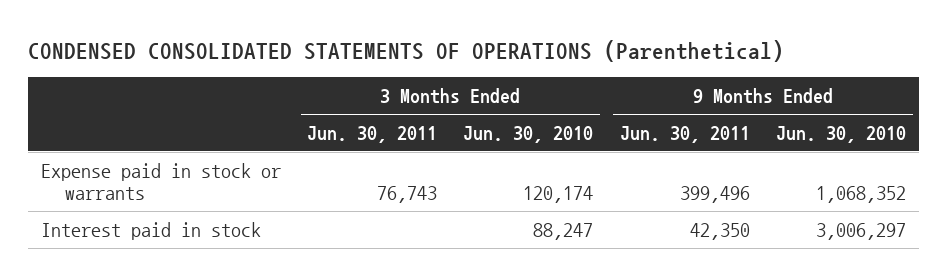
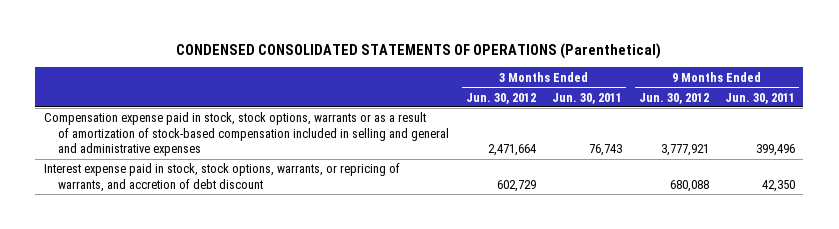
- | 3 Months Ended Jun. 30, 2011 | 3 Months Ended Jun. 30, 2010 | 9 Months Ended Jun. 30, 2011 | 9 Months Ended Jun. 30, 2010
+ | 3 Months Ended Jun. 30, 2012 | 3 Months Ended Jun. 30, 2011 | 9 Months Ended Jun. 30, 2012 | 9 Months Ended Jun. 30, 2011
- Expense paid in stock or warrants | 76,743 | 120,174 | 399,496 | 1,068,352
- Interest paid in stock | | 88,247 | 42,350 | 3,006,297
+ Compensation expense paid in stock, stock options, warrants or as a result of amortization of stock-based compensation included in selling and general and administrative expenses | 2,471,664 | 76,743 | 3,777,921 | 399,496
+ Interest expense paid in stock, stock options, warrants, or repricing of warrants, and accretion of debt discount | 602,729 | | 680,088 | 42,350

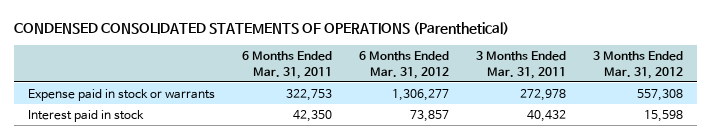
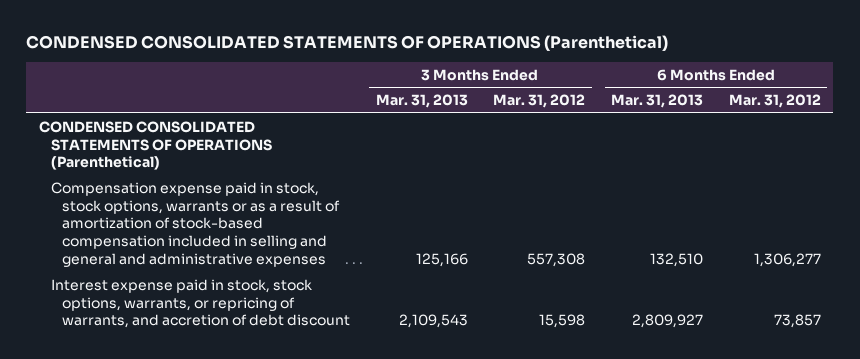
- | 6 Months Ended Mar. 31, 2011 | 6 Months Ended Mar. 31, 2012 | 3 Months Ended Mar. 31, 2011 | 3 Months Ended Mar. 31, 2012
+ | 3 Months Ended Mar. 31, 2013 | 3 Months Ended Mar. 31, 2012 | 6 Months Ended Mar. 31, 2013 | 6 Months Ended Mar. 31, 2012
- Expense paid in stock or warrants | 322,753 | 1,306,277 | 272,978 | 557,308
- Interest paid in stock | 42,350 | 73,857 | 40,432 | 15,598
+ CONDENSED CONSOLIDATED STATEMENTS OF OPERATIONS (Parenthetical)
+ Compensation expense paid in stock, stock options, warrants or as a result of amortization of stock-based compensation included in selling and general and administrative expenses | 125,166 | 557,308 | 132,510 | 1,306,277
+ Interest expense paid in stock, stock options, warrants, or repricing of warrants, and accretion of debt discount | 2,109,543 | 15,598 | 2,809,927 | 73,857

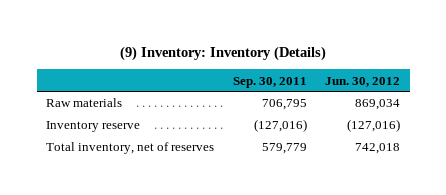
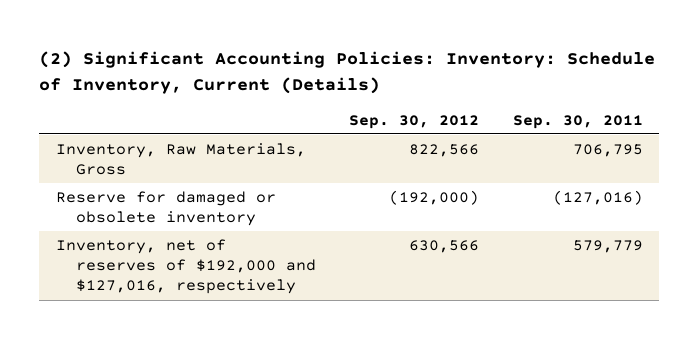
- (9) Inventory: Inventory (Details)
+ (2) Significant Accounting Policies: Inventory: Schedule of Inventory, Current (Details)
- | Sep. 30, 2011 | Jun. 30, 2012
+ | Sep. 30, 2012 | Sep. 30, 2011
- Raw materials | 706,795 | 869,034
- Inventory reserve | (127,016) | (127,016)
- Total inventory, net of reserves | 579,779 | 742,018
+ Inventory, Raw Materials, Gross | 822,566 | 706,795
+ Reserve for damaged or obsolete inventory | (192,000) | (127,016)
+ Inventory, net of reserves of $192,000 and $127,016, respectively | 630,566 | 579,779

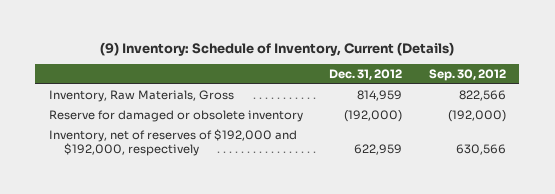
- (2) Significant Accounting Policies: Inventory: Schedule of Inventory, Current (Details)
+ (9) Inventory: Schedule of Inventory, Current (Details)
- | Sep. 30, 2012 | Sep. 30, 2011
+ | Dec. 31, 2012 | Sep. 30, 2012
- Inventory, net of reserves of $192,000 and $127,016, respectively | 630,566 | 579,779
+ Inventory, net of reserves of $192,000 and $192,000, respectively | 622,959 | 630,566

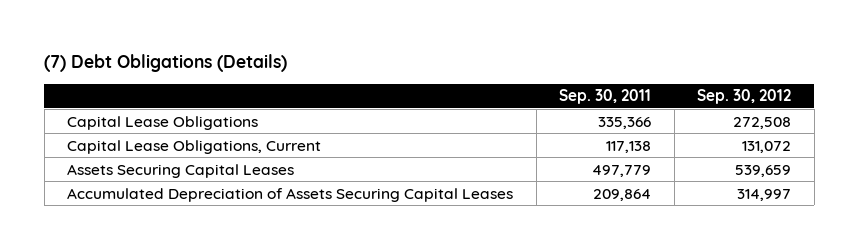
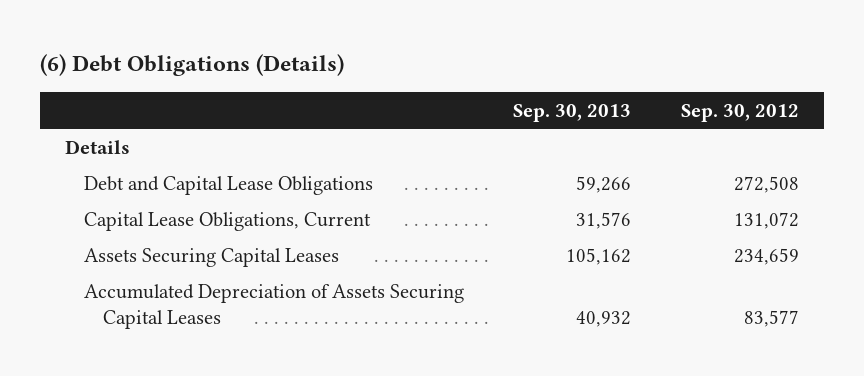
- (7) Debt Obligations (Details)
+ (6) Debt Obligations (Details)
- | Sep. 30, 2011 | Sep. 30, 2012
+ | Sep. 30, 2013 | Sep. 30, 2012
- Capital Lease Obligations | 335,366 | 272,508
+ Details
+ Debt and Capital Lease Obligations | 59,266 | 272,508
- Assets Securing Capital Leases | 497,779 | 539,659
- Accumulated Depreciation of Assets Securing Capital Leases | 209,864 | 314,997
+ Assets Securing Capital Leases | 105,162 | 234,659
+ Accumulated Depreciation of Assets Securing Capital Leases | 40,932 | 83,577

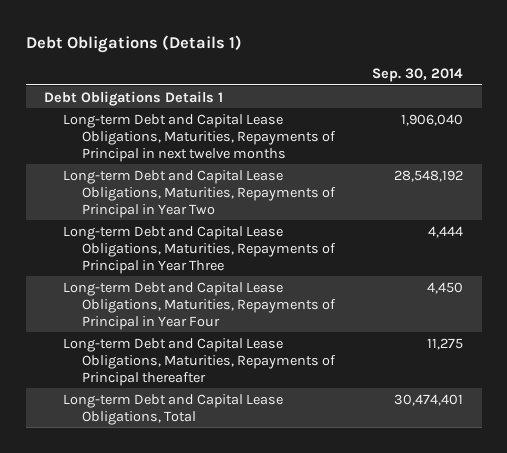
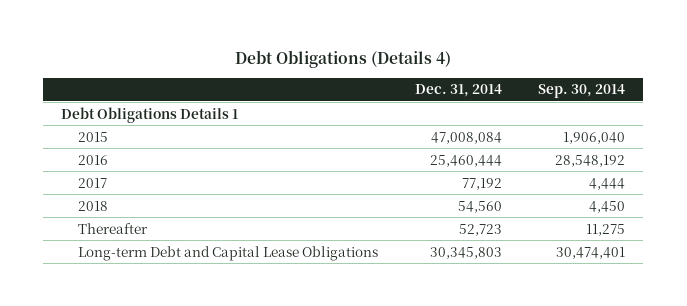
- Debt Obligations (Details 1)
+ Debt Obligations (Details 4)
- | Sep. 30, 2014
+ | Dec. 31, 2014 | Sep. 30, 2014
- Long-term Debt and Capital Lease Obligations, Maturities, Repayments of Principal in next twelve months | 1,906,040
- Long-term Debt and Capital Lease Obligations, Maturities, Repayments of Principal in Year Two | 28,548,192
- Long-term Debt and Capital Lease Obligations, Maturities, Repayments of Principal in Year Three | 4,444
- Long-term Debt and Capital Lease Obligations, Maturities, Repayments of Principal in Year Four | 4,450
- Long-term Debt and Capital Lease Obligations, Maturities, Repayments of Principal thereafter | 11,275
- Long-term Debt and Capital Lease Obligations, Total | 30,474,401
+ 2015 | 47,008,084 | 1,906,040
+ 2016 | 25,460,444 | 28,548,192
+ 2017 | 77,192 | 4,444
+ 2018 | 54,560 | 4,450
+ Thereafter | 52,723 | 11,275
+ Long-term Debt and Capital Lease Obligations | 30,345,803 | 30,474,401

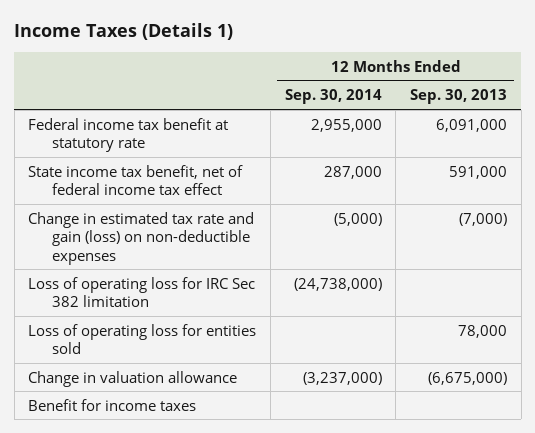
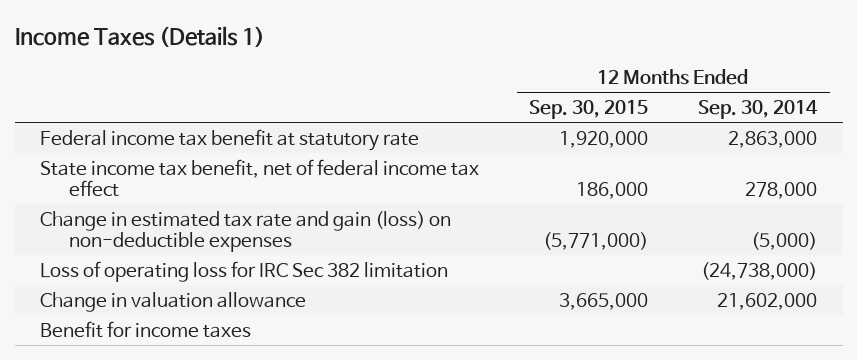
- | 12 Months Ended Sep. 30, 2014 | 12 Months Ended Sep. 30, 2013
+ | 12 Months Ended Sep. 30, 2015 | 12 Months Ended Sep. 30, 2014
- Federal income tax benefit at statutory rate | 2,955,000 | 6,091,000
- State income tax benefit, net of federal income tax effect | 287,000 | 591,000
+ Federal income tax benefit at statutory rate | 1,920,000 | 2,863,000
+ State income tax benefit, net of federal income tax effect | 186,000 | 278,000
- Loss of operating loss for entities sold | | 78,000
- Change in valuation allowance | (3,237,000) | (6,675,000)
+ Change in valuation allowance | 3,665,000 | 21,602,000

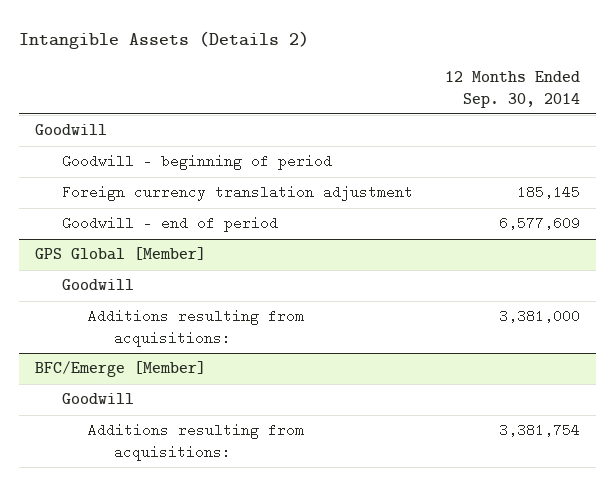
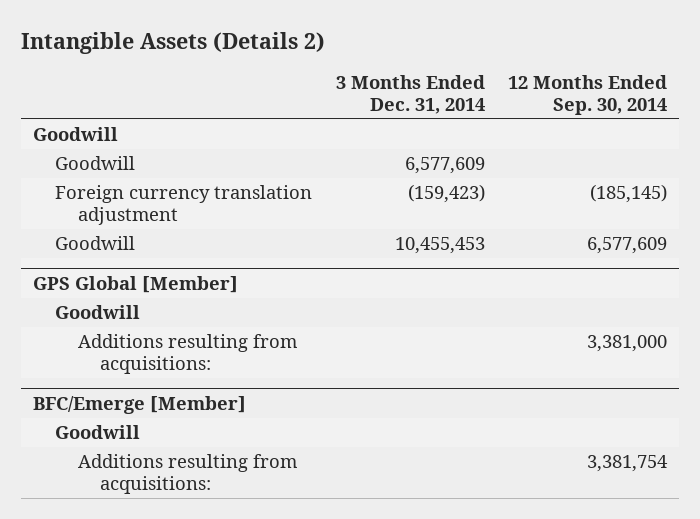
- | 12 Months Ended Sep. 30, 2014
+ | 3 Months Ended Dec. 31, 2014 | 12 Months Ended Sep. 30, 2014
- Goodwill - beginning of period
- Foreign currency translation adjustment | 185,145
- Goodwill - end of period | 6,577,609
+ Goodwill | 6,577,609 |
+ Foreign currency translation adjustment | (159,423) | (185,145)
+ Goodwill | 10,455,453 | 6,577,609

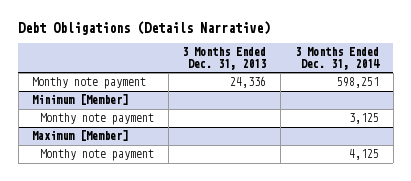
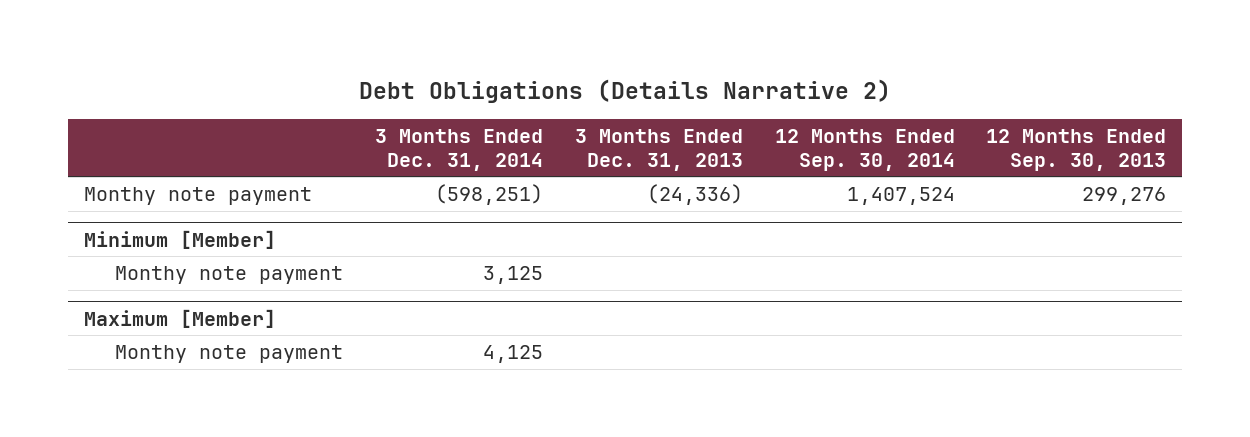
- Debt Obligations (Details Narrative)
+ Debt Obligations (Details Narrative 2)
- | 3 Months Ended Dec. 31, 2013 | 3 Months Ended Dec. 31, 2014
+ | 3 Months Ended Dec. 31, 2014 | 3 Months Ended Dec. 31, 2013 | 12 Months Ended Sep. 30, 2014 | 12 Months Ended Sep. 30, 2013
- Monthy note payment | 24,336 | 598,251
+ Monthy note payment | (598,251) | (24,336) | 1,407,524 | 299,276

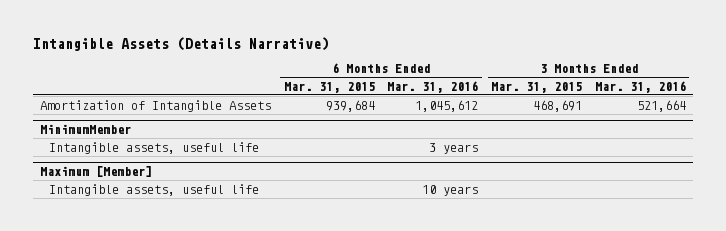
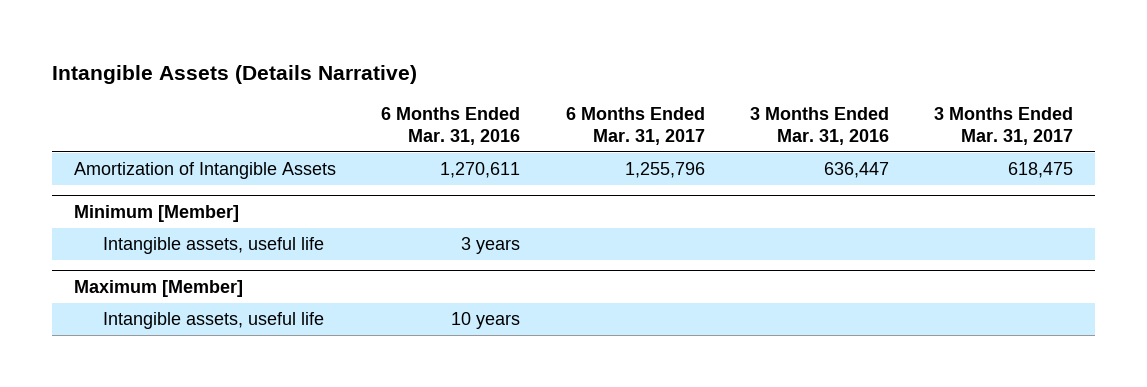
- | 6 Months Ended Mar. 31, 2015 | 6 Months Ended Mar. 31, 2016 | 3 Months Ended Mar. 31, 2015 | 3 Months Ended Mar. 31, 2016
+ | 6 Months Ended Mar. 31, 2016 | 6 Months Ended Mar. 31, 2017 | 3 Months Ended Mar. 31, 2016 | 3 Months Ended Mar. 31, 2017
- Amortization of Intangible Assets | 939,684 | 1,045,612 | 468,691 | 521,664
- MinimumMember
+ Amortization of Intangible Assets | 1,270,611 | 1,255,796 | 636,447 | 618,475
+ Minimum [Member]

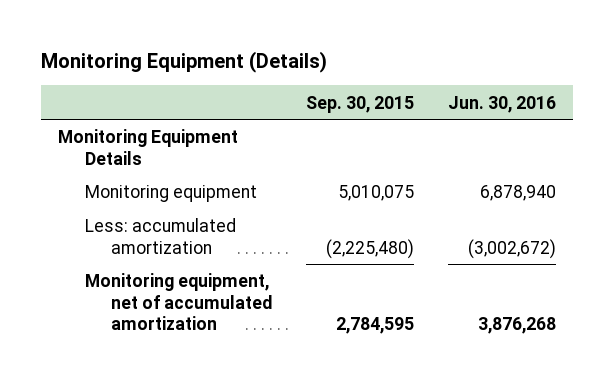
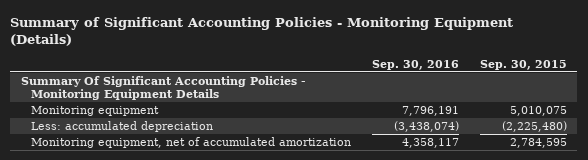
- Monitoring Equipment (Details)
+ Summary of Significant Accounting Policies - Monitoring Equipment (Details)
- | Sep. 30, 2015 | Jun. 30, 2016
+ | Sep. 30, 2016 | Sep. 30, 2015
- Monitoring Equipment Details
+ Summary Of Significant Accounting Policies - Monitoring Equipment Details
- Less: accumulated amortization | (2,225,480) | (3,002,672)
+ Less: accumulated depreciation | (3,438,074) | (2,225,480)

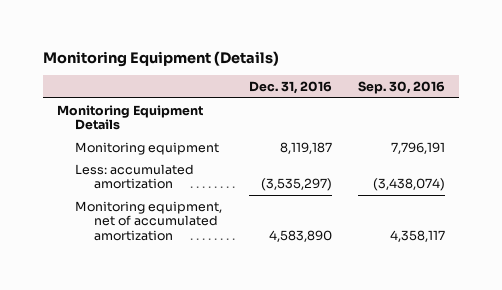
- Summary of Significant Accounting Policies - Monitoring Equipment (Details)
+ Monitoring Equipment (Details)
- | Sep. 30, 2016 | Sep. 30, 2015
+ | Dec. 31, 2016 | Sep. 30, 2016
- Summary Of Significant Accounting Policies - Monitoring Equipment Details
+ Monitoring Equipment Details
- Less: accumulated depreciation | (3,438,074) | (2,225,480)
+ Less: accumulated amortization | (3,535,297) | (3,438,074)

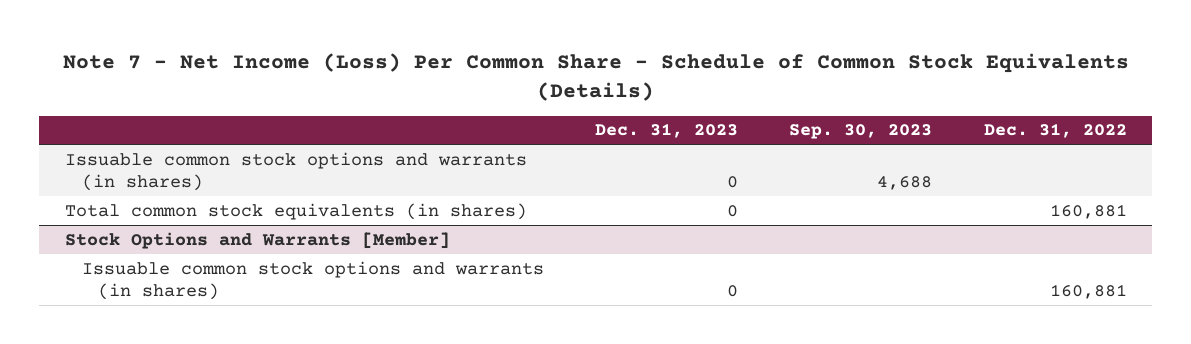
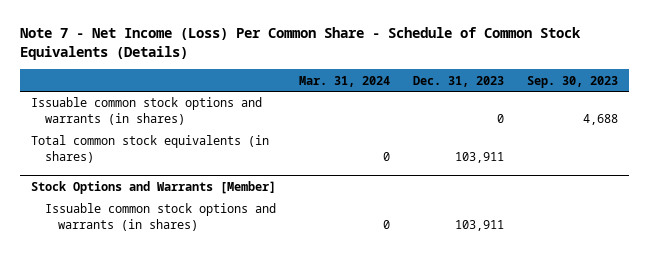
- | Dec. 31, 2023 | Sep. 30, 2023 | Dec. 31, 2022
+ | Mar. 31, 2024 | Dec. 31, 2023 | Sep. 30, 2023
- Total common stock equivalents (in shares) | 0 | | 160,881
+ Total common stock equivalents (in shares) | 0 | 103,911 |
@ Stock Options and Warrants [Member]
- Issuable common stock options and warrants (in shares) | 0 | | 160,881
+ Issuable common stock options and warrants (in shares) | 0 | 103,911 |

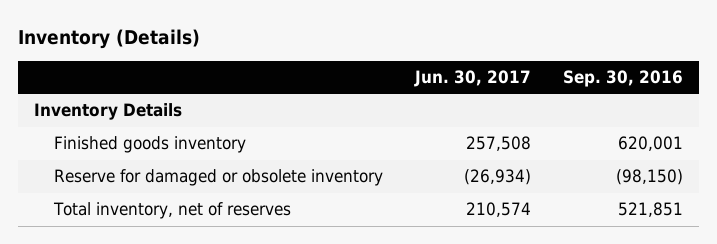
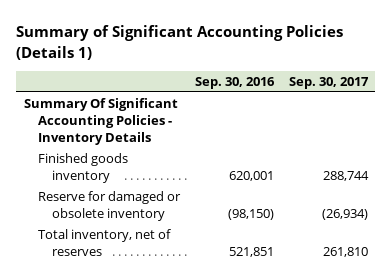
- Inventory (Details)
+ Summary of Significant Accounting Policies (Details 1)
- | Jun. 30, 2017 | Sep. 30, 2016
+ | Sep. 30, 2016 | Sep. 30, 2017
- Inventory Details
+ Summary Of Significant Accounting Policies - Inventory Details

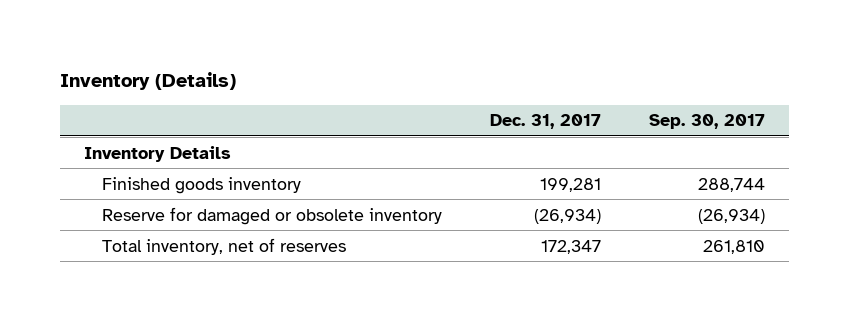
- Summary of Significant Accounting Policies (Details 1)
+ Inventory (Details)
- | Sep. 30, 2016 | Sep. 30, 2017
+ | Dec. 31, 2017 | Sep. 30, 2017
- Summary Of Significant Accounting Policies - Inventory Details
+ Inventory Details

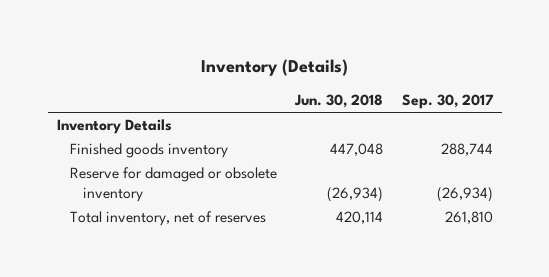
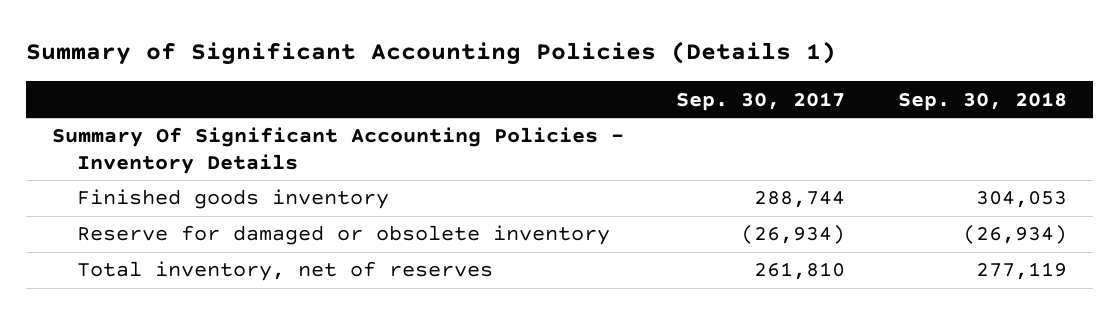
- Inventory (Details)
+ Summary of Significant Accounting Policies (Details 1)
- | Jun. 30, 2018 | Sep. 30, 2017
+ | Sep. 30, 2017 | Sep. 30, 2018
- Inventory Details
+ Summary Of Significant Accounting Policies - Inventory Details

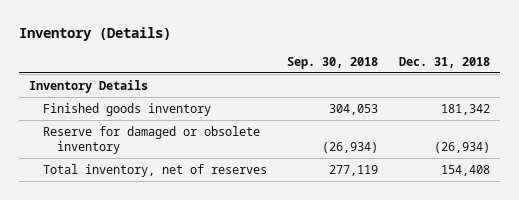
- Summary of Significant Accounting Policies (Details 1)
+ Inventory (Details)
- | Sep. 30, 2017 | Sep. 30, 2018
+ | Sep. 30, 2018 | Dec. 31, 2018
- Summary Of Significant Accounting Policies - Inventory Details
+ Inventory Details

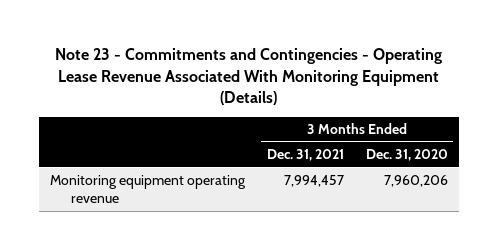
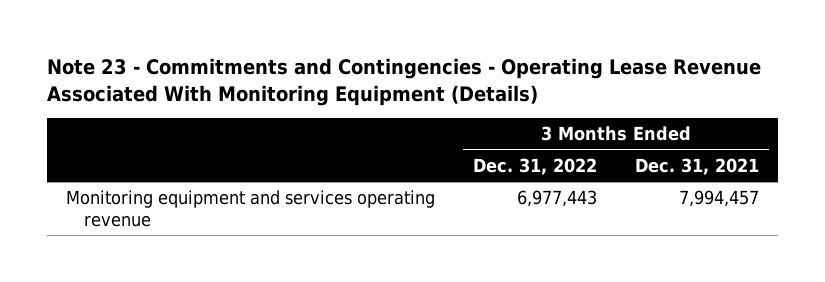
- | 3 Months Ended Dec. 31, 2021 | 3 Months Ended Dec. 31, 2020
+ | 3 Months Ended Dec. 31, 2022 | 3 Months Ended Dec. 31, 2021
- Monitoring equipment operating revenue | 7,994,457 | 7,960,206
+ Monitoring equipment and services operating revenue | 6,977,443 | 7,994,457

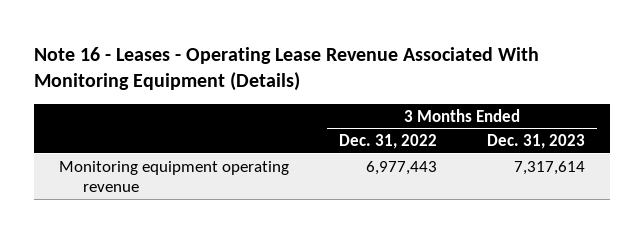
- Note 23 - Commitments and Contingencies - Operating Lease Revenue Associated With Monitoring Equipment (Details)
+ Note 16 - Leases - Operating Lease Revenue Associated With Monitoring Equipment (Details)
- | 3 Months Ended Dec. 31, 2022 | 3 Months Ended Dec. 31, 2021
+ | 3 Months Ended Dec. 31, 2022 | 3 Months Ended Dec. 31, 2023
- Monitoring equipment and services operating revenue | 6,977,443 | 7,994,457
+ Monitoring equipment operating revenue | 6,977,443 | 7,317,614

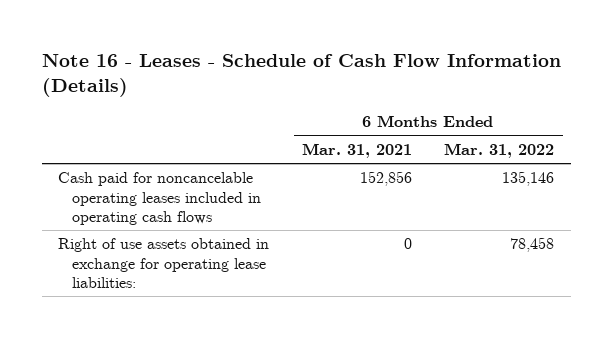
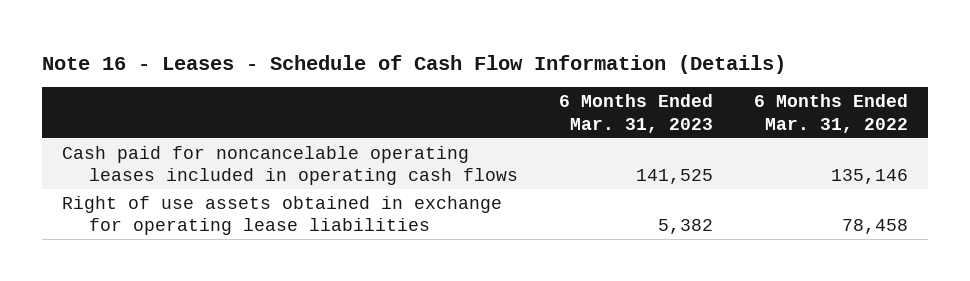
- | 6 Months Ended Mar. 31, 2021 | 6 Months Ended Mar. 31, 2022
+ | 6 Months Ended Mar. 31, 2023 | 6 Months Ended Mar. 31, 2022
- Right of use assets obtained in exchange for operating lease liabilities: | 0 | 78,458
+ Right of use assets obtained in exchange for operating lease liabilities | 5,382 | 78,458

